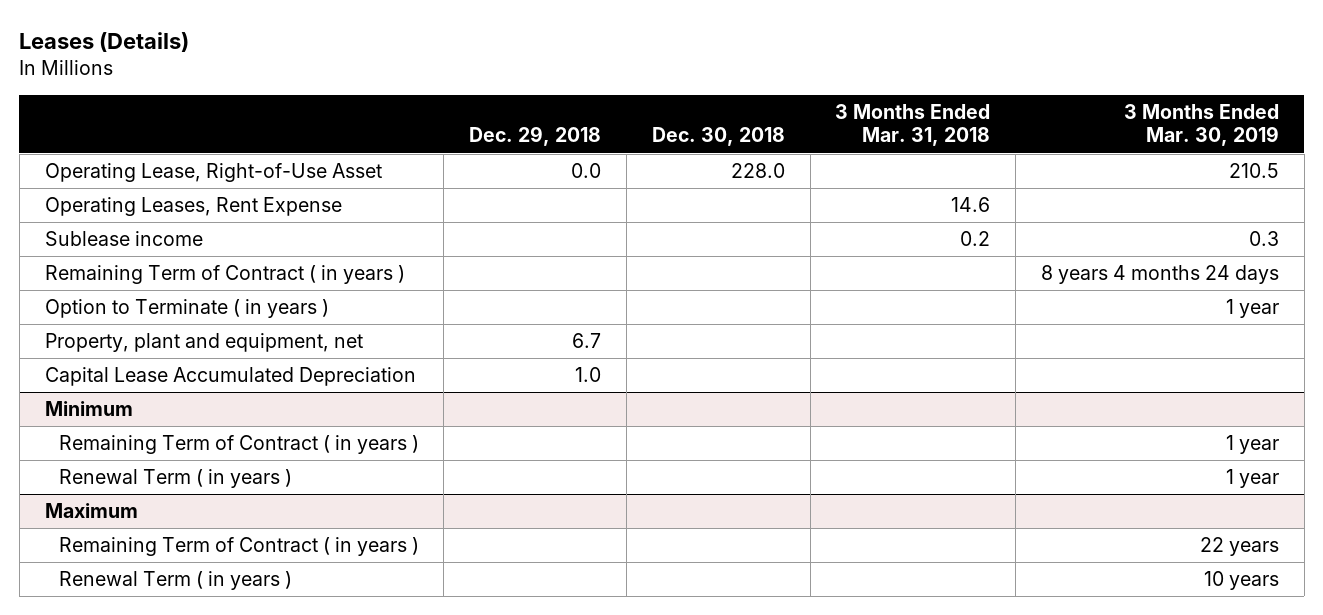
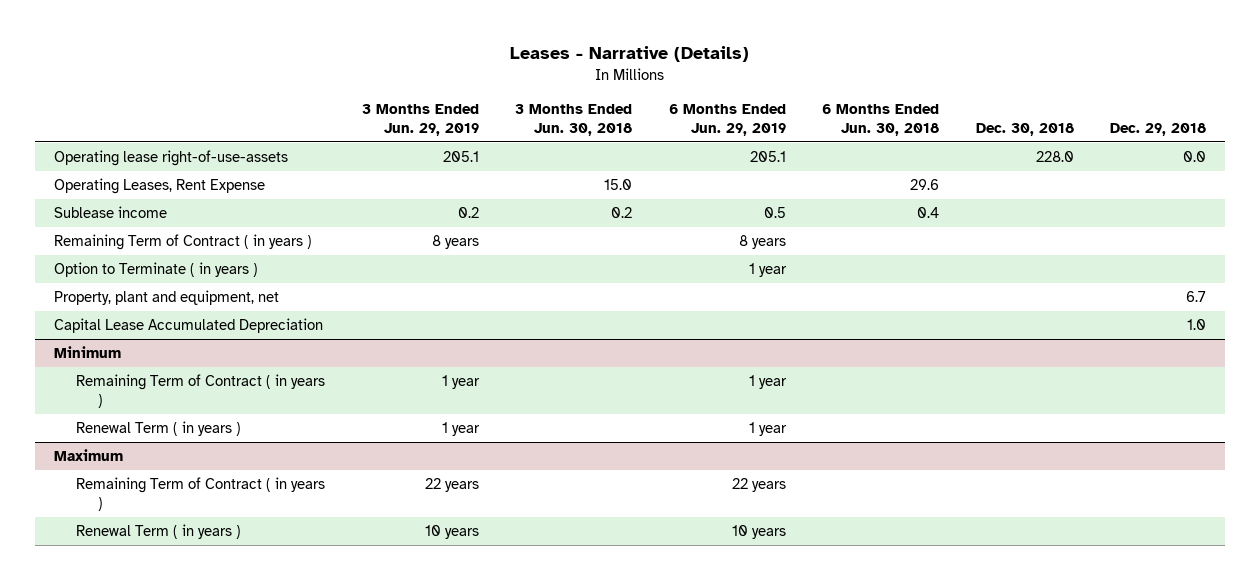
- Leases (Details)
+ Leases - Narrative (Details)
- | Dec. 29, 2018 | Dec. 30, 2018 | 3 Months Ended Mar. 31, 2018 | 3 Months Ended Mar. 30, 2019
+ | 3 Months Ended Jun. 29, 2019 | 3 Months Ended Jun. 30, 2018 | 6 Months Ended Jun. 29, 2019 | 6 Months Ended Jun. 30, 2018 | Dec. 30, 2018 | Dec. 29, 2018
- Operating Lease, Right-of-Use Asset | 0.0 | 228.0 | | 210.5
+ Operating lease right-of-use-assets | 205.1 | | 205.1 | | 228.0 | 0.0

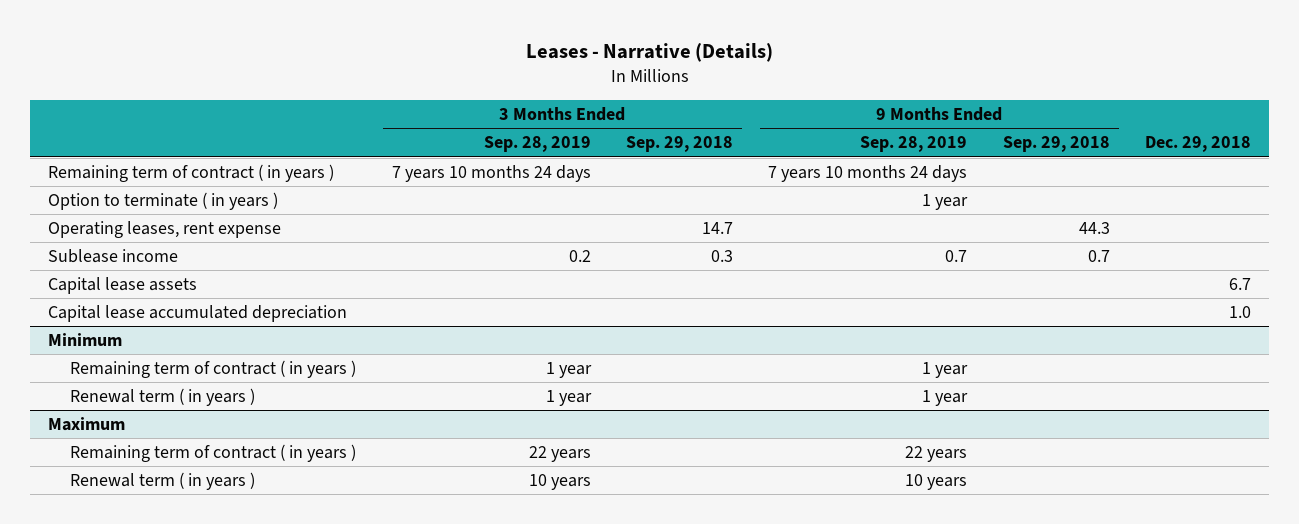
- | 3 Months Ended Jun. 29, 2019 | 3 Months Ended Jun. 30, 2018 | 6 Months Ended Jun. 29, 2019 | 6 Months Ended Jun. 30, 2018 | Dec. 30, 2018 | Dec. 29, 2018
+ | 3 Months Ended Sep. 28, 2019 | 3 Months Ended Sep. 29, 2018 | 9 Months Ended Sep. 28, 2019 | 9 Months Ended Sep. 29, 2018 | Dec. 29, 2018
- Operating lease right-of-use-assets | 205.1 | | 205.1 | | 228.0 | 0.0
- Operating Leases, Rent Expense | | 15.0 | | 29.6 | |
+ Remaining term of contract ( in years ) | 7 years 10 months 24 days | | 7 years 10 months 24 days | |
+ Option to terminate ( in years ) | | | 1 year | |
+ Operating leases, rent expense | | 14.7 | | 44.3 |
- Remaining Term of Contract ( in years ) | 8 years | | 8 years | | |
- Option to Terminate ( in years ) | | | 1 year | | |
- Property, plant and equipment, net | | | | | | 6.7
- Capital Lease Accumulated Depreciation | | | | | | 1.0
+ Capital lease assets | | | | | 6.7
+ Capital lease accumulated depreciation | | | | | 1.0
@ Minimum
- Remaining Term of Contract ( in years ) | 1 year | | 1 year | | |
- Renewal Term ( in years ) | 1 year | | 1 year | | |
+ Remaining term of contract ( in years ) | 1 year | | 1 year | |
+ Renewal term ( in years ) | 1 year | | 1 year | |
@ Maximum
- Remaining Term of Contract ( in years ) | 22 years | | 22 years | | |
- Renewal Term ( in years ) | 10 years | | 10 years | | |
+ Remaining term of contract ( in years ) | 22 years | | 22 years | |
+ Renewal term ( in years ) | 10 years | | 10 years | |

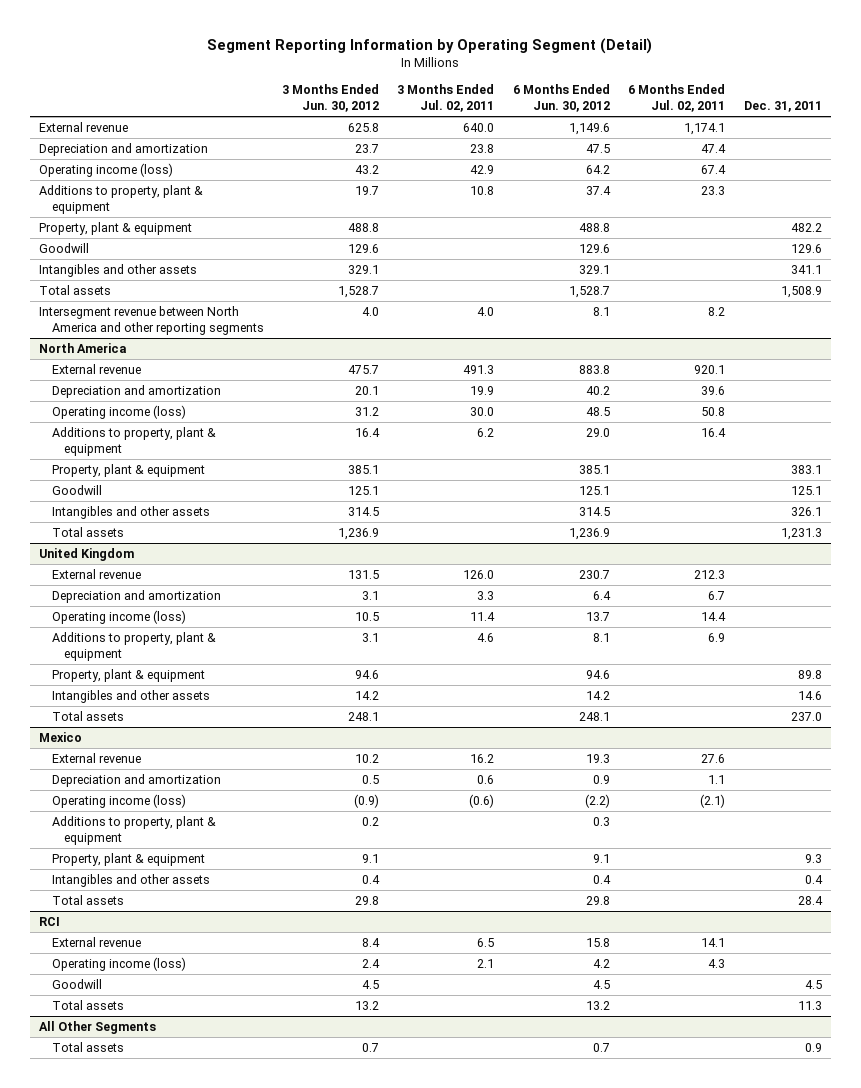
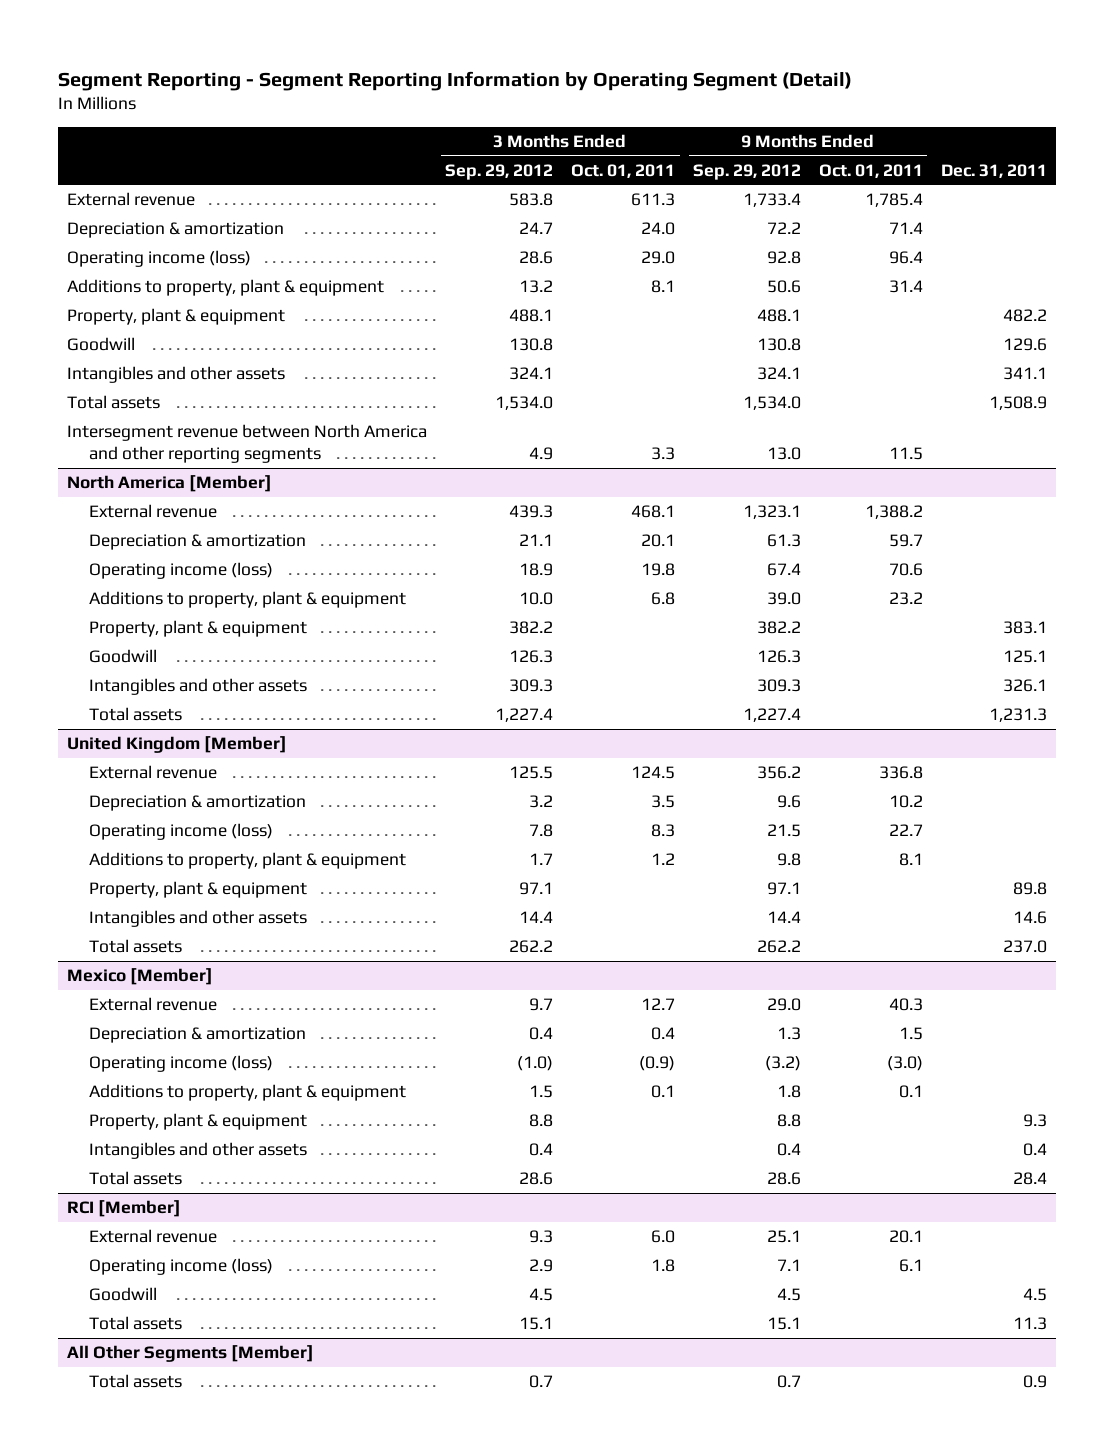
- Segment Reporting Information by Operating Segment (Detail)
+ Segment Reporting - Segment Reporting Information by Operating Segment (Detail)
- | 3 Months Ended Jun. 30, 2012 | 3 Months Ended Jul. 02, 2011 | 6 Months Ended Jun. 30, 2012 | 6 Months Ended Jul. 02, 2011 | Dec. 31, 2011
+ | 3 Months Ended Sep. 29, 2012 | 3 Months Ended Oct. 01, 2011 | 9 Months Ended Sep. 29, 2012 | 9 Months Ended Oct. 01, 2011 | Dec. 31, 2011
- Depreciation and amortization | 23.7 | 23.8 | 47.5 | 47.4 |
+ Depreciation & amortization | 24.7 | 24.0 | 72.2 | 71.4 |
- North America
+ North America [Member]
- Depreciation and amortization | 20.1 | 19.9 | 40.2 | 39.6 |
+ Depreciation & amortization | 21.1 | 20.1 | 61.3 | 59.7 |
- United Kingdom
+ United Kingdom [Member]
- Depreciation and amortization | 3.1 | 3.3 | 6.4 | 6.7 |
+ Depreciation & amortization | 3.2 | 3.5 | 9.6 | 10.2 |
- Mexico
+ Mexico [Member]
- Depreciation and amortization | 0.5 | 0.6 | 0.9 | 1.1 |
+ Depreciation & amortization | 0.4 | 0.4 | 1.3 | 1.5 |
- RCI
+ RCI [Member]
- All Other Segments
+ All Other Segments [Member]

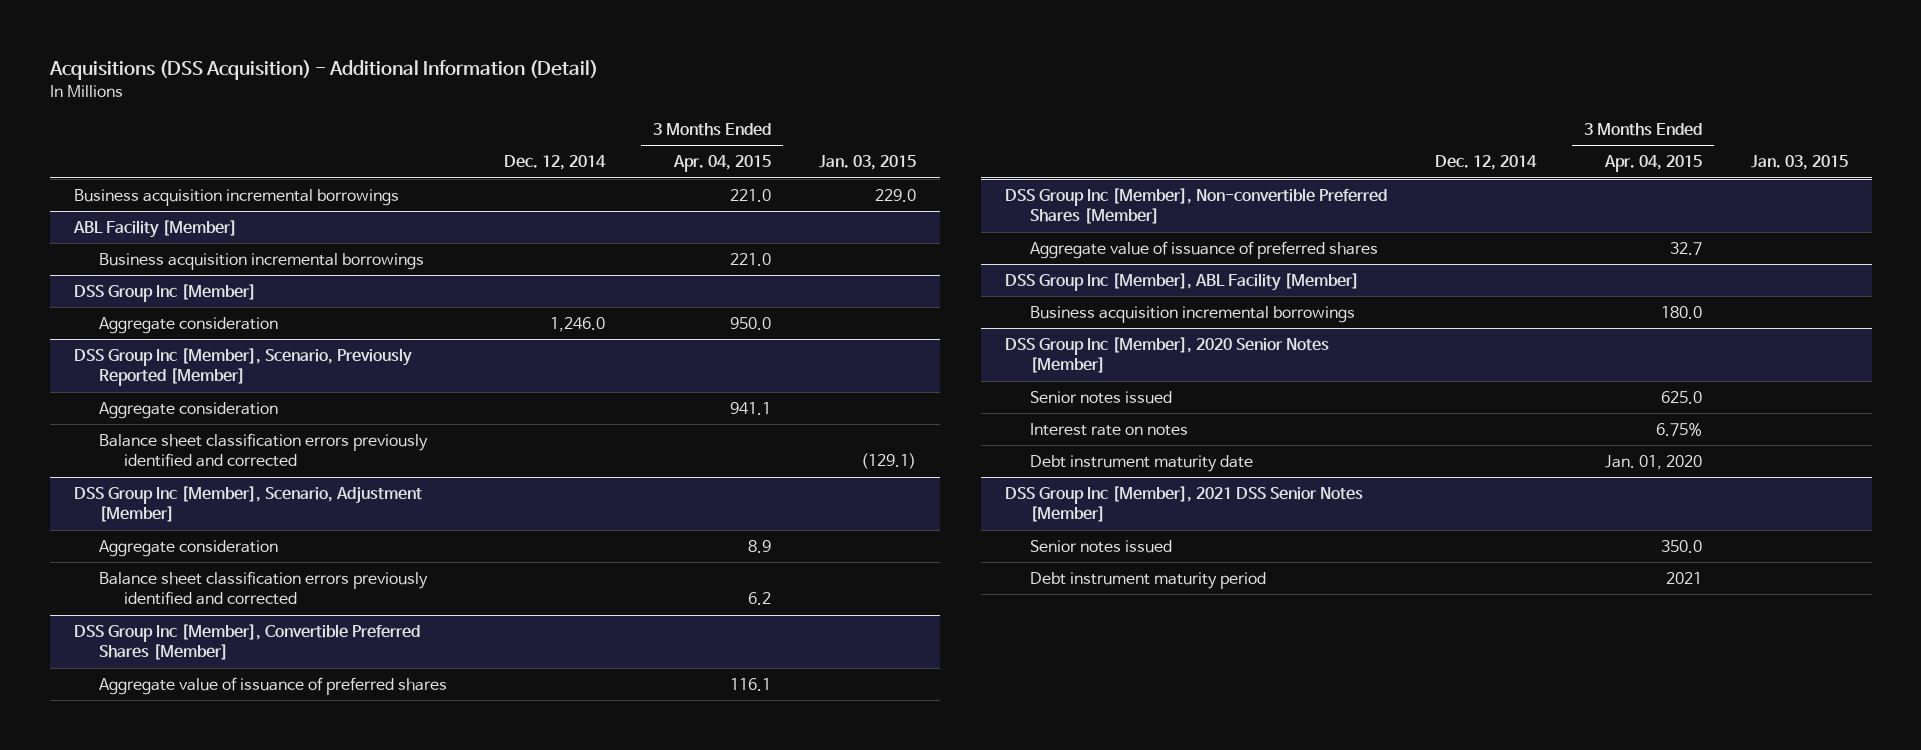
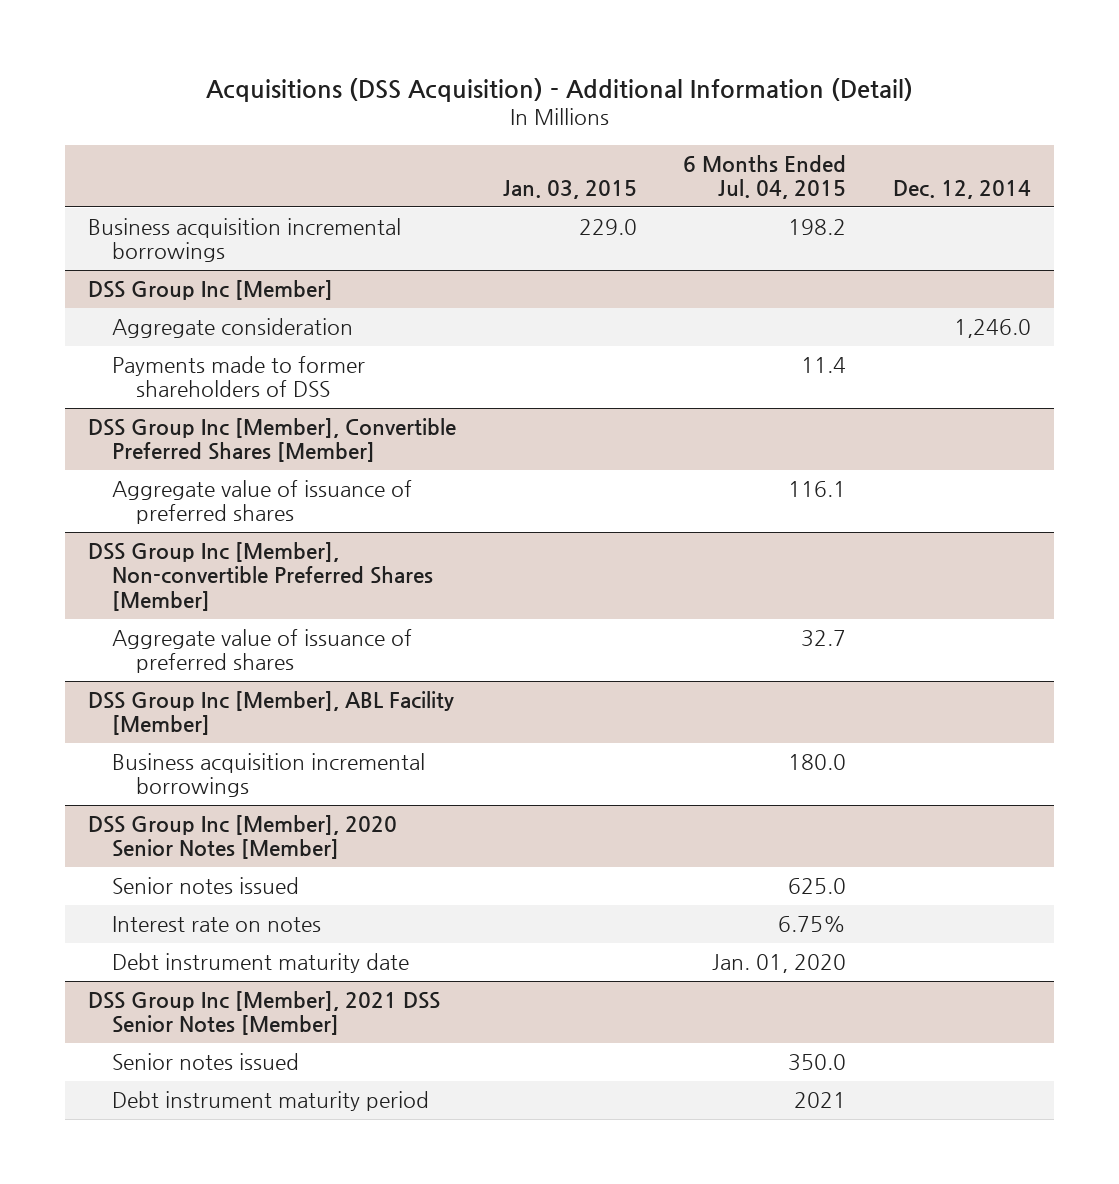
- | Dec. 12, 2014 | 3 Months Ended Apr. 04, 2015 | Jan. 03, 2015
+ | Jan. 03, 2015 | 6 Months Ended Jul. 04, 2015 | Dec. 12, 2014
- ABL Facility [Member]
- Business acquisition incremental borrowings | | 221.0 |
- DSS Group Inc [Member], Scenario, Previously Reported [Member]
- Aggregate consideration | | 941.1 |
- Balance sheet classification errors previously identified and corrected | | | (129.1)
- DSS Group Inc [Member], Scenario, Adjustment [Member]
- Aggregate consideration | | 8.9 |
- Balance sheet classification errors previously identified and corrected | | 6.2 |
@ DSS Group Inc [Member]
+ Payments made to former shareholders of DSS | | 11.4 |

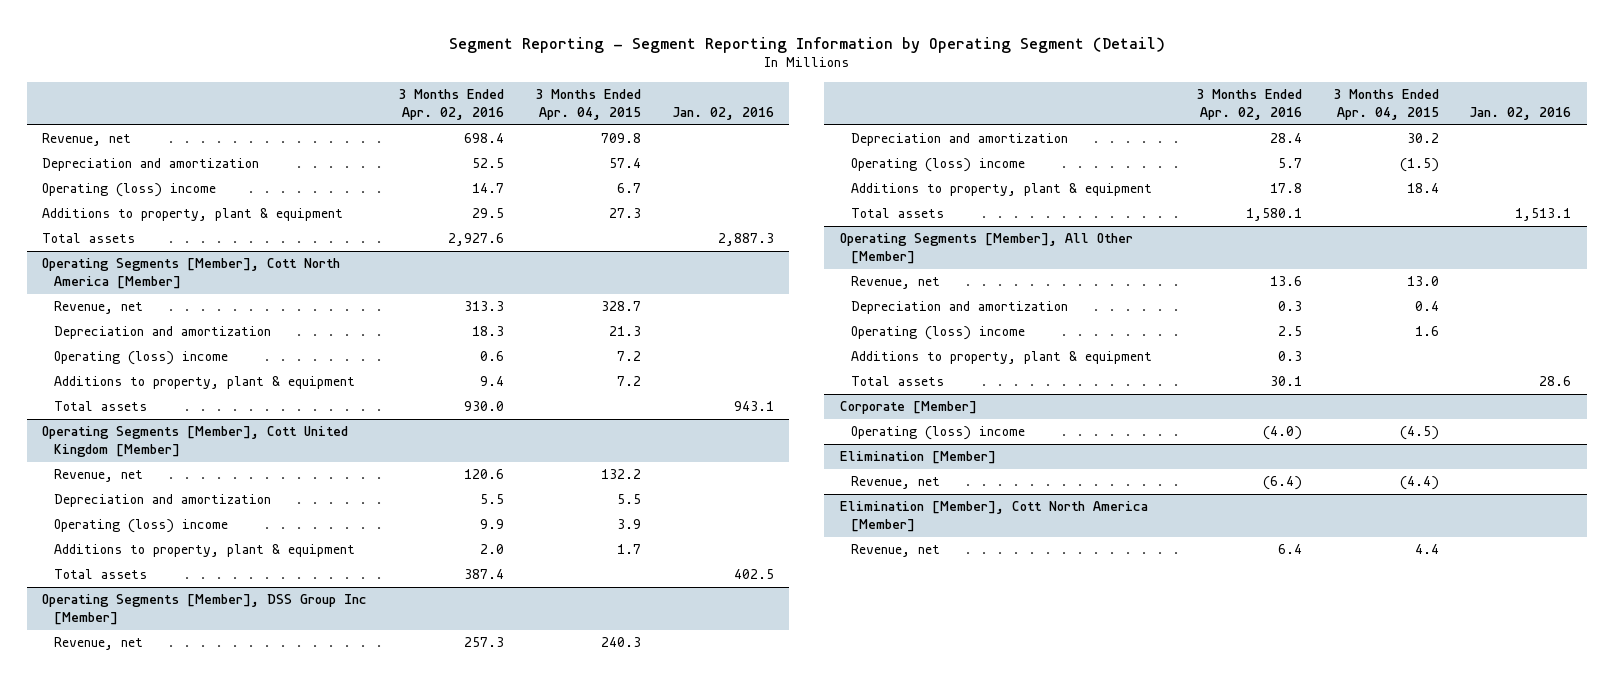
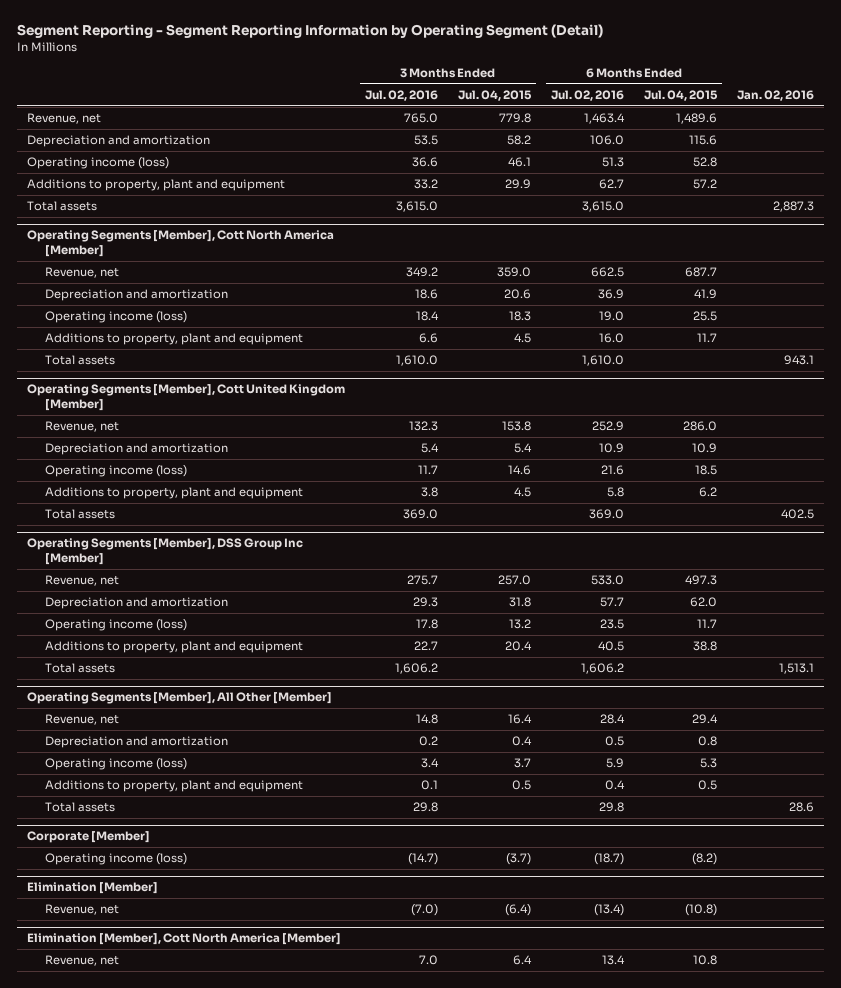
- | 3 Months Ended Apr. 02, 2016 | 3 Months Ended Apr. 04, 2015 | Jan. 02, 2016
+ | 3 Months Ended Jul. 02, 2016 | 3 Months Ended Jul. 04, 2015 | 6 Months Ended Jul. 02, 2016 | 6 Months Ended Jul. 04, 2015 | Jan. 02, 2016
- Operating (loss) income | 14.7 | 6.7 |
- Additions to property, plant & equipment | 29.5 | 27.3 |
+ Operating income (loss) | 36.6 | 46.1 | 51.3 | 52.8 |
+ Additions to property, plant and equipment | 33.2 | 29.9 | 62.7 | 57.2 |
@ Operating Segments [Member], Cott North America [Member]
- Operating (loss) income | 0.6 | 7.2 |
- Additions to property, plant & equipment | 9.4 | 7.2 |
+ Operating income (loss) | 18.4 | 18.3 | 19.0 | 25.5 |
+ Additions to property, plant and equipment | 6.6 | 4.5 | 16.0 | 11.7 |
@ Operating Segments [Member], Cott United Kingdom [Member]
- Operating (loss) income | 9.9 | 3.9 |
- Additions to property, plant & equipment | 2.0 | 1.7 |
+ Operating income (loss) | 11.7 | 14.6 | 21.6 | 18.5 |
+ Additions to property, plant and equipment | 3.8 | 4.5 | 5.8 | 6.2 |
@ Operating Segments [Member], DSS Group Inc [Member]
- Operating (loss) income | 5.7 | (1.5) |
- Additions to property, plant & equipment | 17.8 | 18.4 |
+ Operating income (loss) | 17.8 | 13.2 | 23.5 | 11.7 |
+ Additions to property, plant and equipment | 22.7 | 20.4 | 40.5 | 38.8 |
@ Operating Segments [Member], All Other [Member]
- Operating (loss) income | 2.5 | 1.6 |
- Additions to property, plant & equipment | 0.3 | |
+ Operating income (loss) | 3.4 | 3.7 | 5.9 | 5.3 |
+ Additions to property, plant and equipment | 0.1 | 0.5 | 0.4 | 0.5 |
@ Corporate [Member]
- Operating (loss) income | (4.0) | (4.5) |
+ Operating income (loss) | (14.7) | (3.7) | (18.7) | (8.2) |

